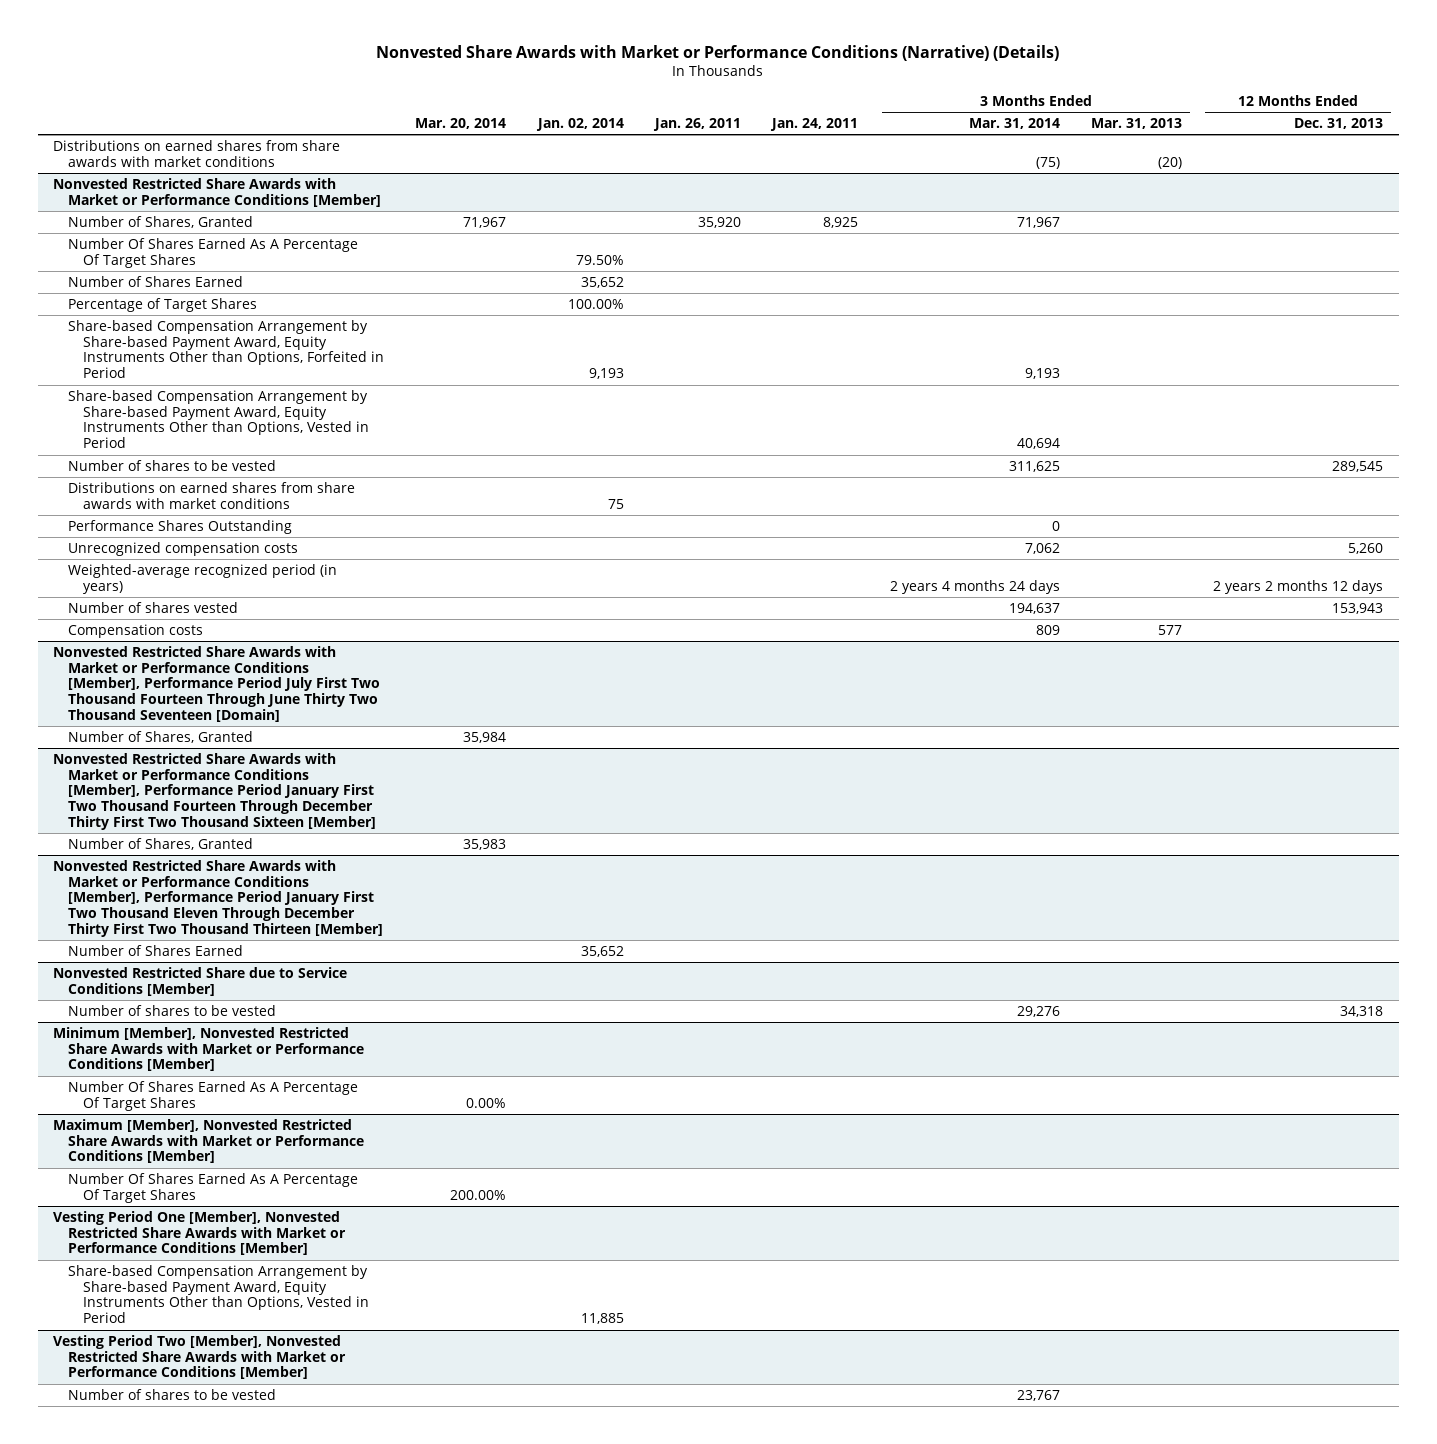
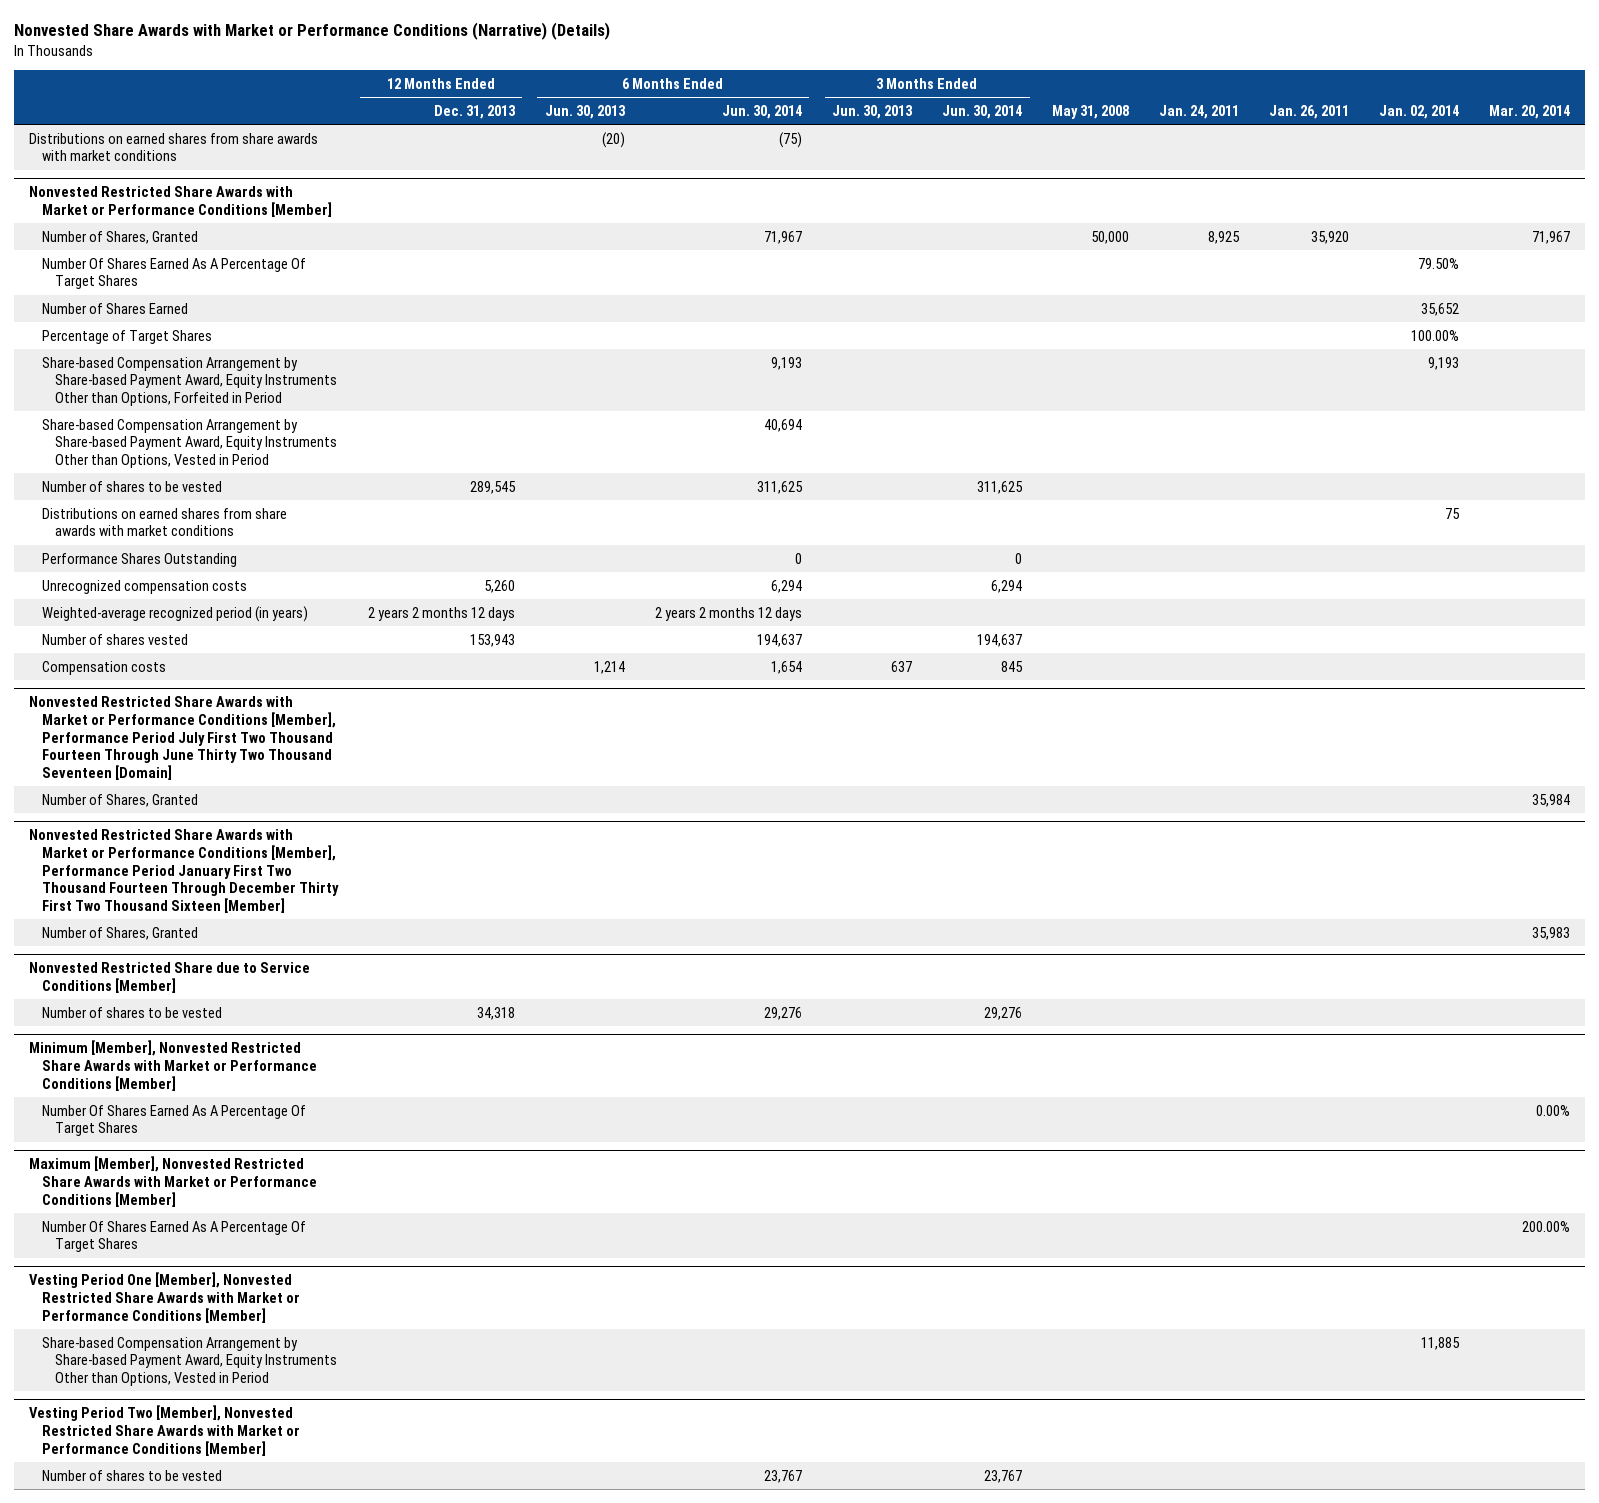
- | Mar. 20, 2014 | Jan. 02, 2014 | Jan. 26, 2011 | Jan. 24, 2011 | 3 Months Ended Mar. 31, 2014 | 3 Months Ended Mar. 31, 2013 | 12 Months Ended Dec. 31, 2013
+ | 12 Months Ended Dec. 31, 2013 | 6 Months Ended Jun. 30, 2013 | 6 Months Ended Jun. 30, 2014 | 3 Months Ended Jun. 30, 2013 | 3 Months Ended Jun. 30, 2014 | May 31, 2008 | Jan. 24, 2011 | Jan. 26, 2011 | Jan. 02, 2014 | Mar. 20, 2014
- Nonvested Restricted Share Awards with Market or Performance Conditions [Member], Performance Period January First Two Thousand Eleven Through December Thirty First Two Thousand Thirteen [Member]
- Number of Shares Earned | | 35,652 | | | | |

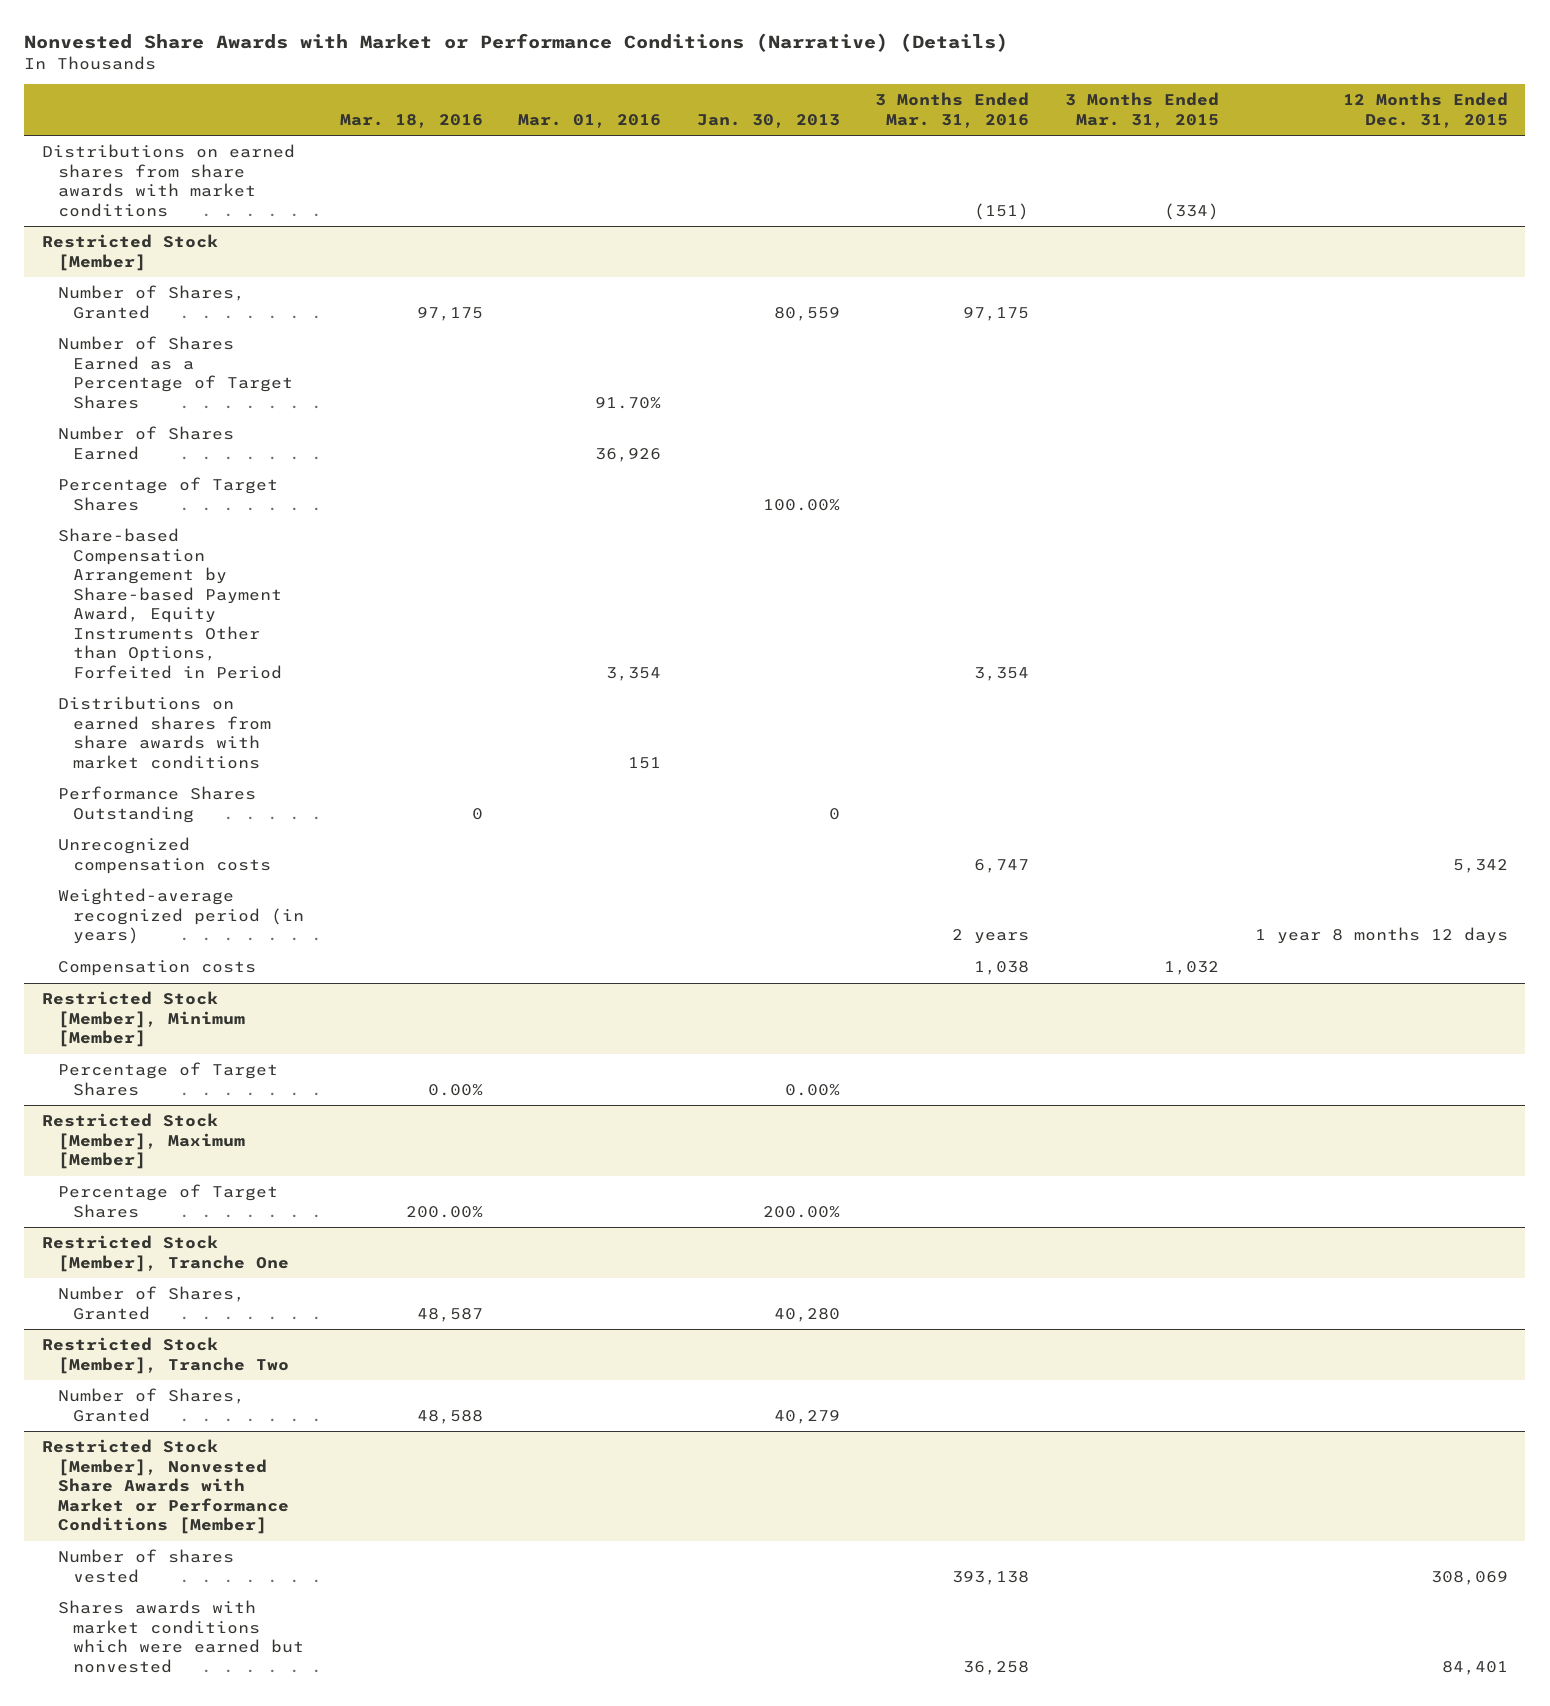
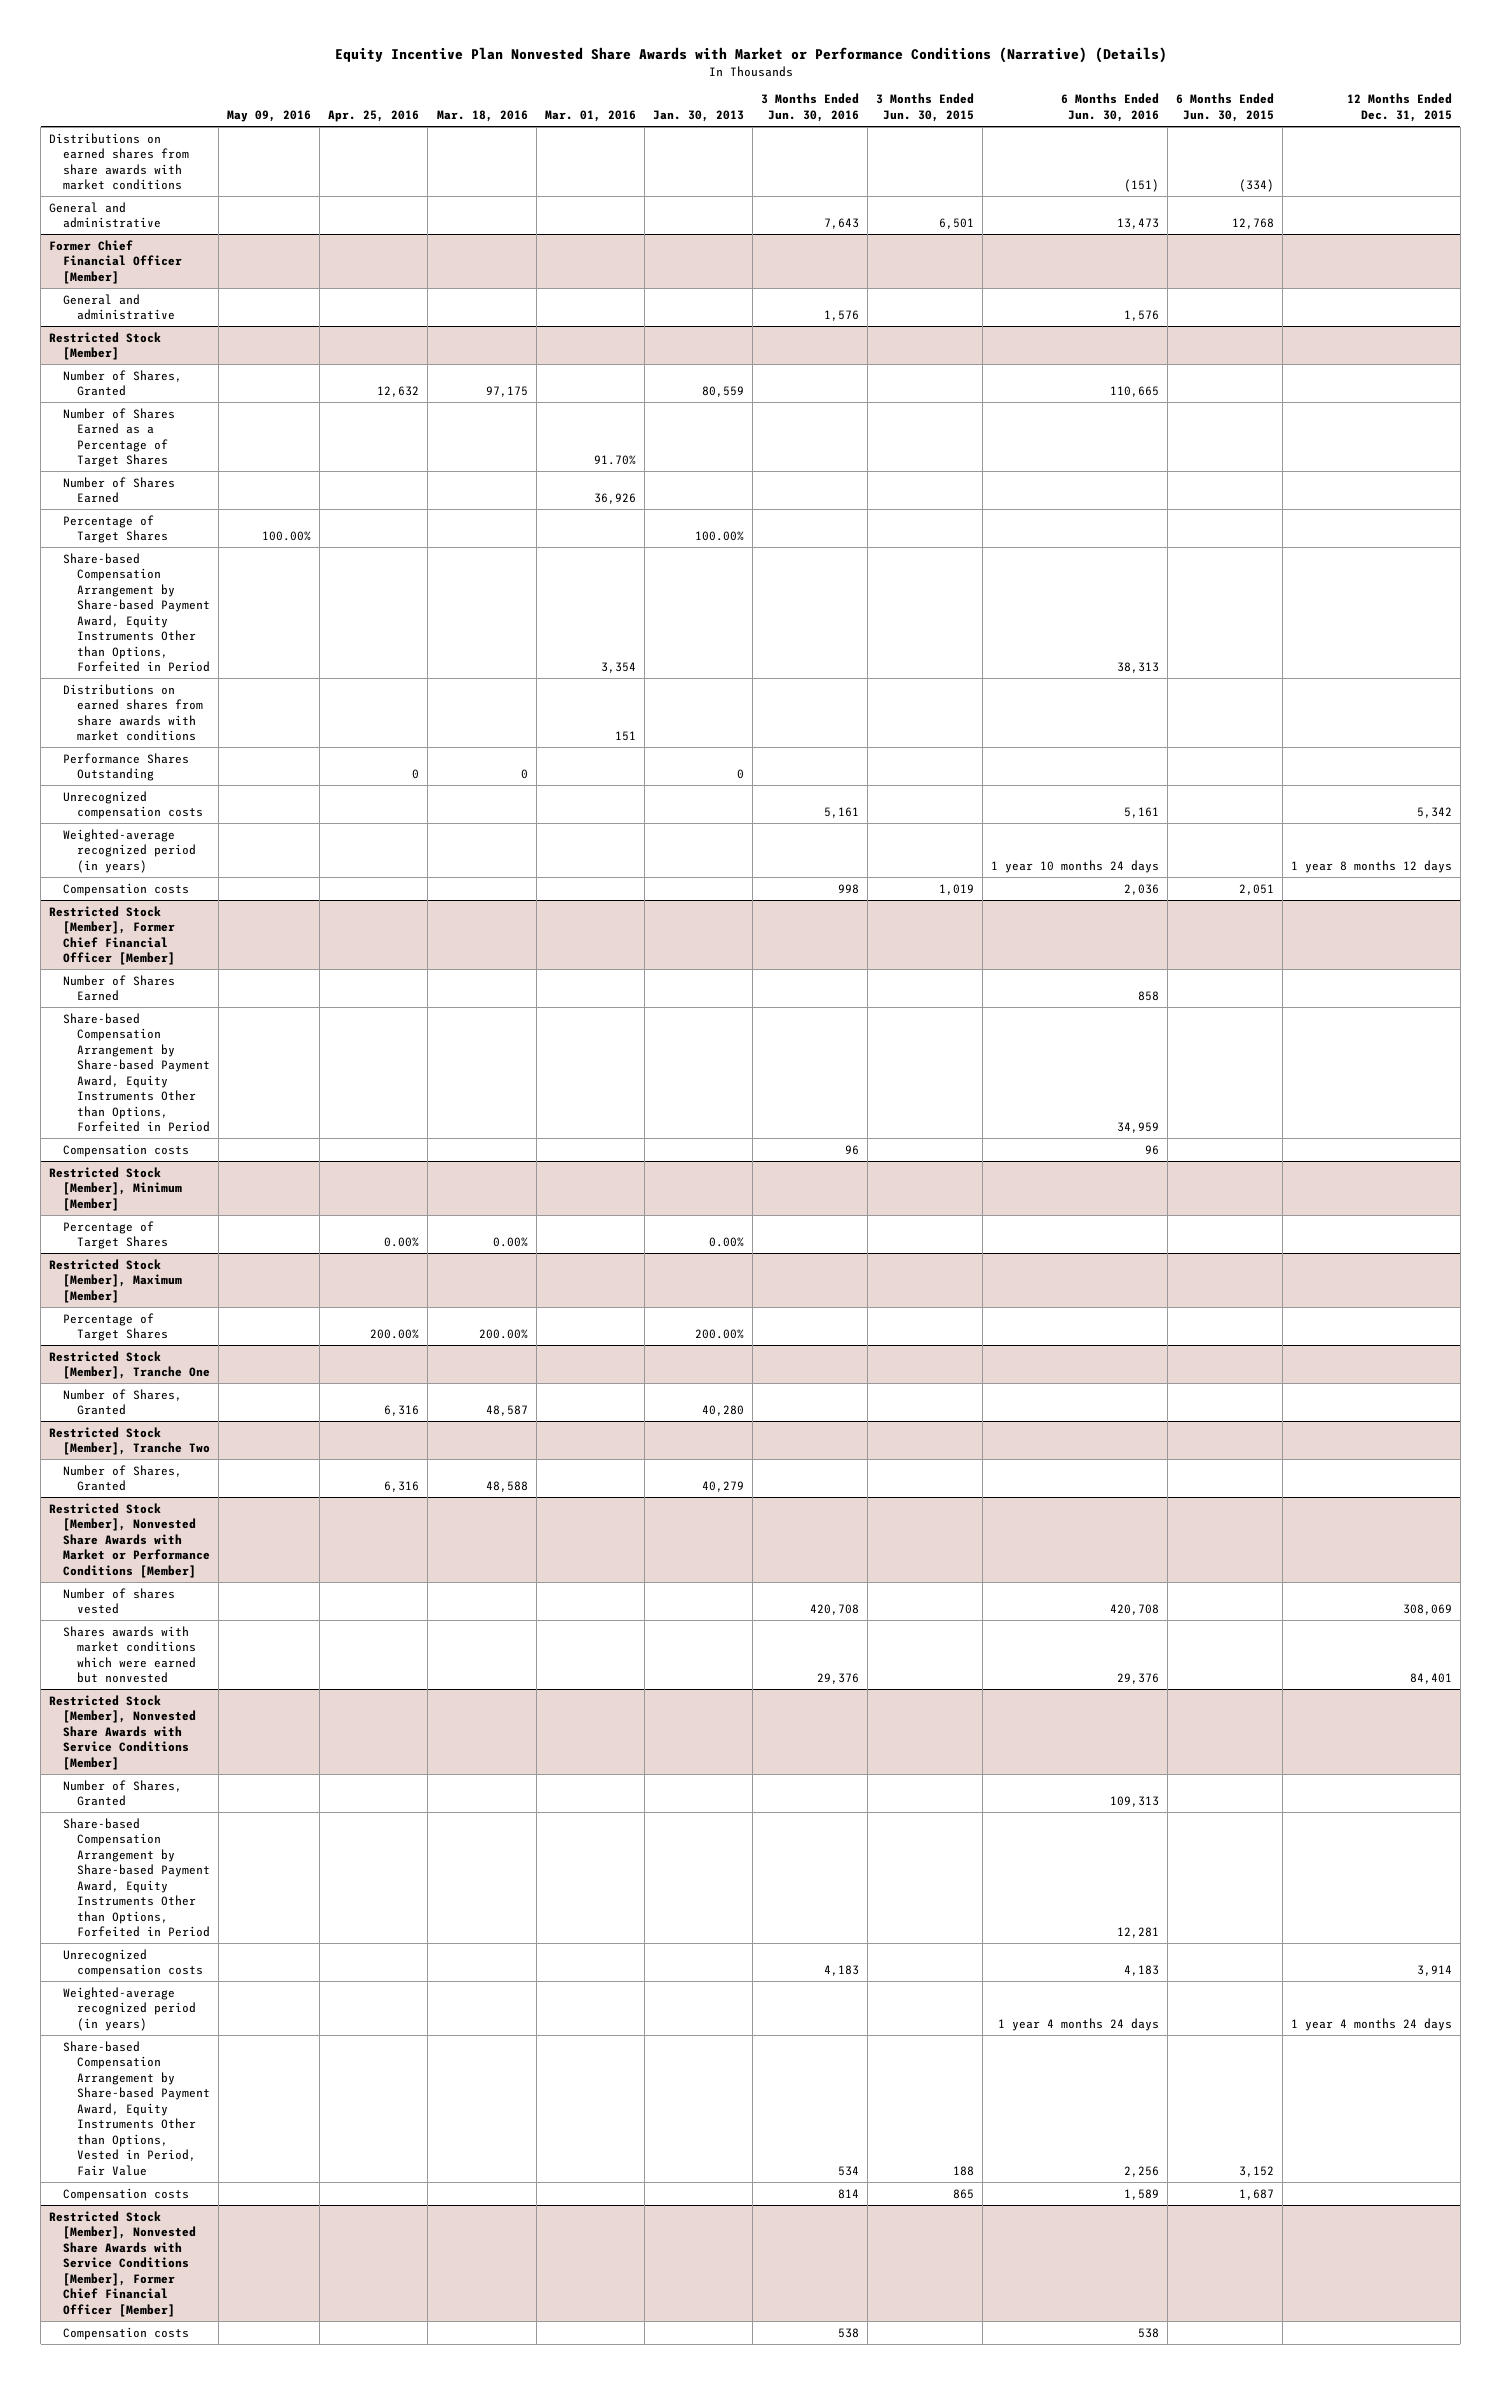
- Nonvested Share Awards with Market or Performance Conditions (Narrative) (Details)
+ Equity Incentive Plan Nonvested Share Awards with Market or Performance Conditions (Narrative) (Details)
- | Mar. 18, 2016 | Mar. 01, 2016 | Jan. 30, 2013 | 3 Months Ended Mar. 31, 2016 | 3 Months Ended Mar. 31, 2015 | 12 Months Ended Dec. 31, 2015
+ | May 09, 2016 | Apr. 25, 2016 | Mar. 18, 2016 | Mar. 01, 2016 | Jan. 30, 2013 | 3 Months Ended Jun. 30, 2016 | 3 Months Ended Jun. 30, 2015 | 6 Months Ended Jun. 30, 2016 | 6 Months Ended Jun. 30, 2015 | 12 Months Ended Dec. 31, 2015
+ General and administrative | | | | | | 7,643 | 6,501 | 13,473 | 12,768 |
+ Former Chief Financial Officer [Member]
+ General and administrative | | | | | | 1,576 | | 1,576 | |
+ Restricted Stock [Member], Former Chief Financial Officer [Member]
+ Number of Shares Earned | | | | | | | | 858 | |
+ Share-based Compensation Arrangement by Share-based Payment Award, Equity Instruments Other than Options, Forfeited in Period | | | | | | | | 34,959 | |
+ Compensation costs | | | | | | 96 | | 96 | |
+ Restricted Stock [Member], Nonvested Share Awards with Service Conditions [Member]
+ Number of Shares, Granted | | | | | | | | 109,313 | |
+ Share-based Compensation Arrangement by Share-based Payment Award, Equity Instruments Other than Options, Forfeited in Period | | | | | | | | 12,281 | |
+ Unrecognized compensation costs | | | | | | 4,183 | | 4,183 | | 3,914
+ Weighted-average recognized period (in years) | | | | | | | | 1 year 4 months 24 days | | 1 year 4 months 24 days
+ Share-based Compensation Arrangement by Share-based Payment Award, Equity Instruments Other than Options, Vested in Period, Fair Value | | | | | | 534 | 188 | 2,256 | 3,152 |
+ Compensation costs | | | | | | 814 | 865 | 1,589 | 1,687 |
+ Restricted Stock [Member], Nonvested Share Awards with Service Conditions [Member], Former Chief Financial Officer [Member]
+ Compensation costs | | | | | | 538 | | 538 | |

